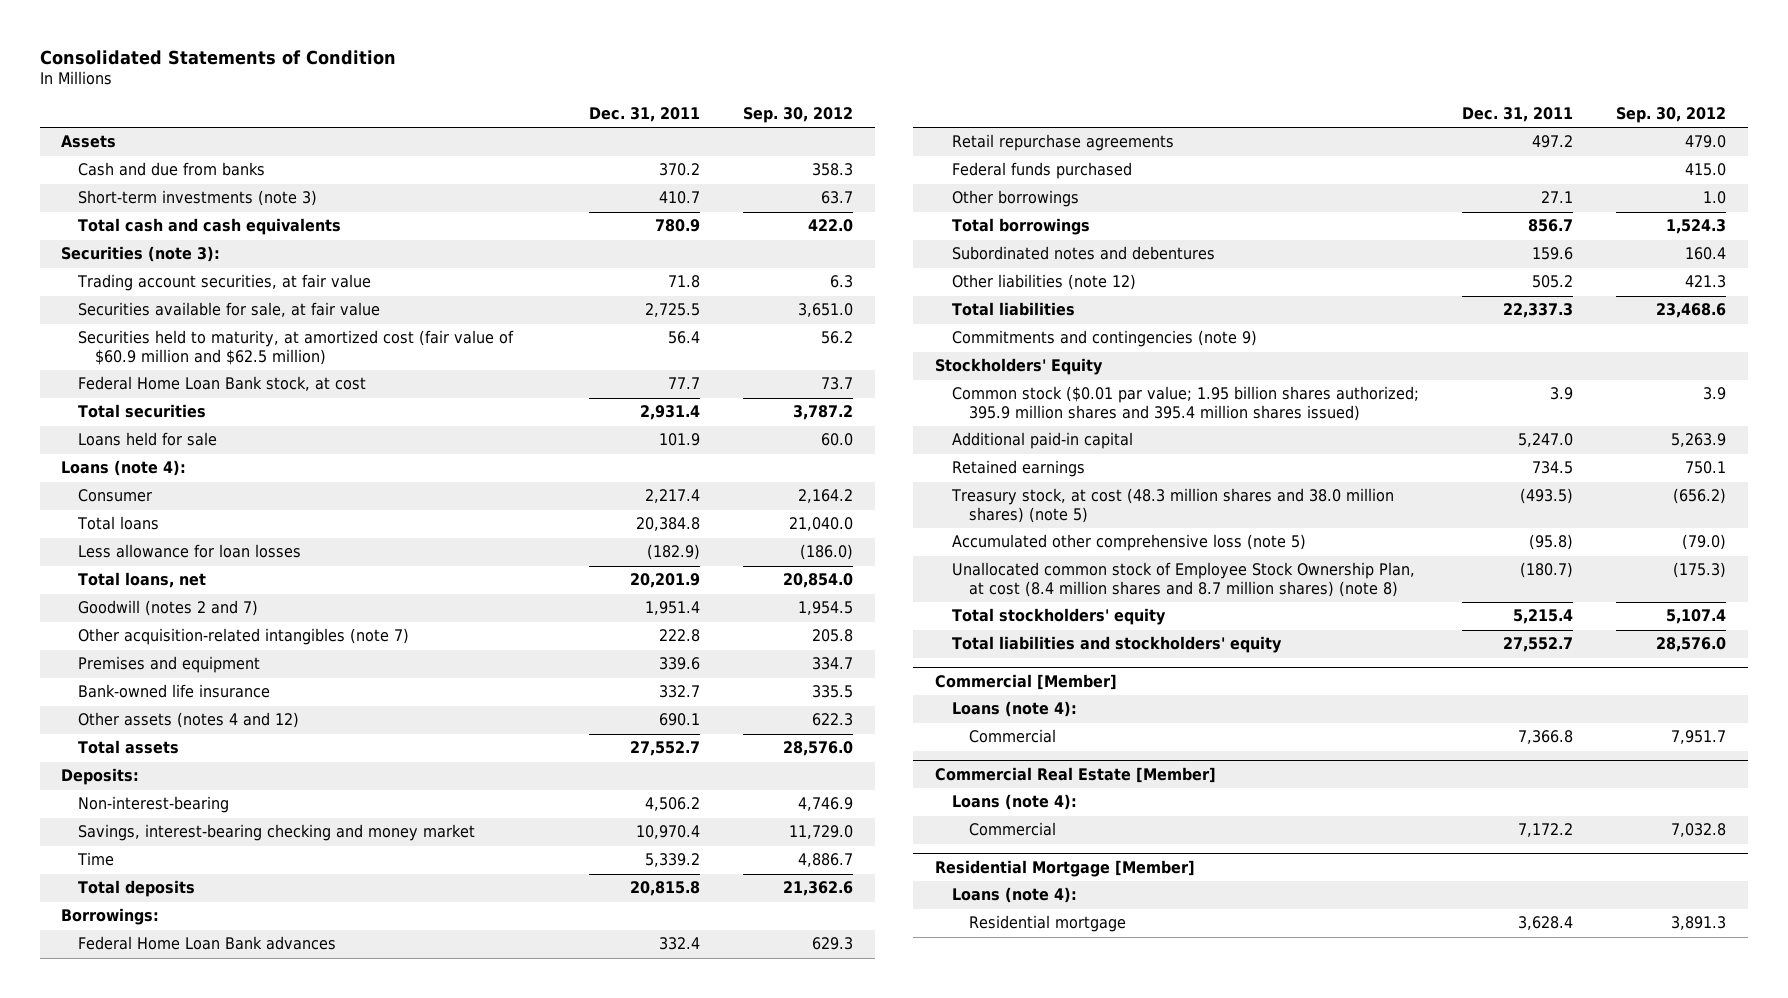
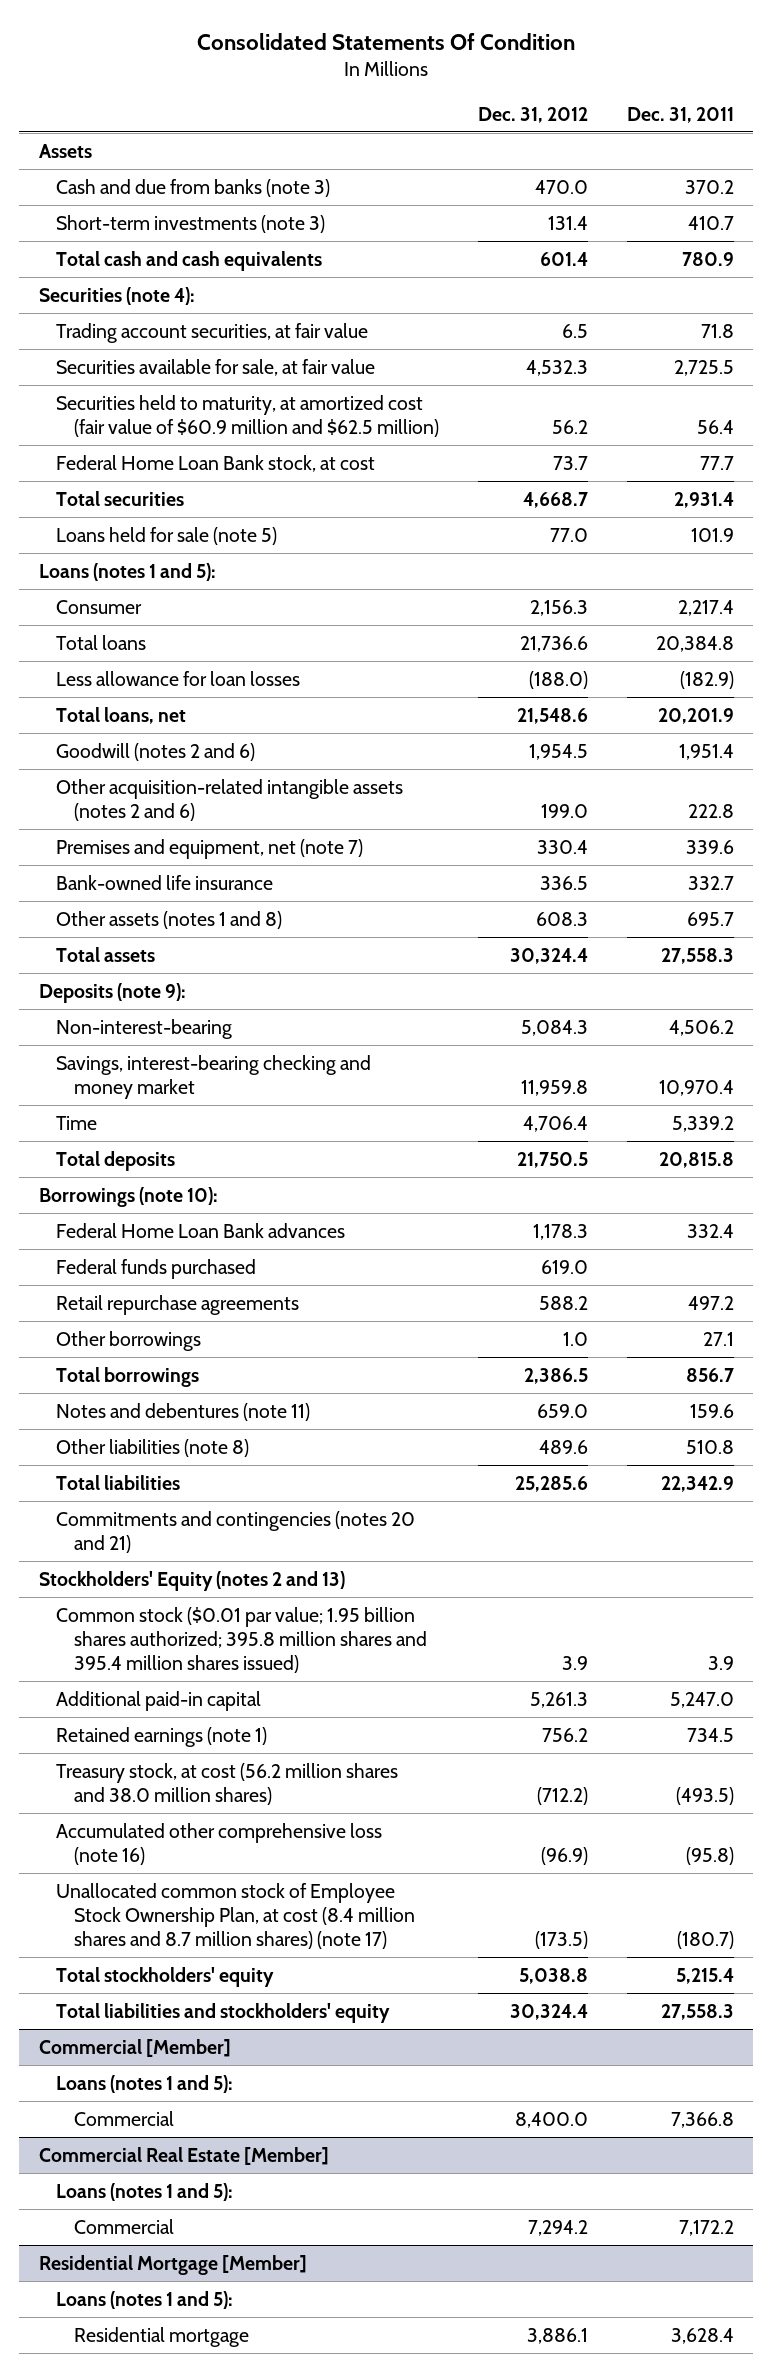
- Consolidated Statements of Condition
+ Consolidated Statements Of Condition
- | Dec. 31, 2011 | Sep. 30, 2012
+ | Dec. 31, 2012 | Dec. 31, 2011
- Cash and due from banks | 370.2 | 358.3
+ Cash and due from banks (note 3) | 470.0 | 370.2
- Securities (note 3):
+ Securities (note 4):
- Loans held for sale | 101.9 | 60.0
- Loans (note 4):
+ Loans held for sale (note 5) | 77.0 | 101.9
+ Loans (notes 1 and 5):
- Goodwill (notes 2 and 7) | 1,951.4 | 1,954.5
- Other acquisition-related intangibles (note 7) | 222.8 | 205.8
- Premises and equipment | 339.6 | 334.7
+ Goodwill (notes 2 and 6) | 1,954.5 | 1,951.4
+ Other acquisition-related intangible assets (notes 2 and 6) | 199.0 | 222.8
+ Premises and equipment, net (note 7) | 330.4 | 339.6
- Other assets (notes 4 and 12) | 690.1 | 622.3
- Total assets | 27,552.7 | 28,576.0
- Deposits:
+ Other assets (notes 1 and 8) | 608.3 | 695.7
+ Total assets | 30,324.4 | 27,558.3
+ Deposits (note 9):
- Borrowings:
+ Borrowings (note 10):
moved down: Retail repurchase agreements | 588.2 | 497.2
- Subordinated notes and debentures | 159.6 | 160.4
- Other liabilities (note 12) | 505.2 | 421.3
- Total liabilities | 22,337.3 | 23,468.6
- Commitments and contingencies (note 9)
- Stockholders' Equity
- Common stock ($0.01 par value; 1.95 billion shares authorized; 395.9 million shares and 395.4 million shares issued) | 3.9 | 3.9
+ Notes and debentures (note 11) | 659.0 | 159.6
+ Other liabilities (note 8) | 489.6 | 510.8
+ Total liabilities | 25,285.6 | 22,342.9
+ Commitments and contingencies (notes 20 and 21)
+ Stockholders' Equity (notes 2 and 13)
+ Common stock ($0.01 par value; 1.95 billion shares authorized; 395.8 million shares and 395.4 million shares issued) | 3.9 | 3.9
- Retained earnings | 734.5 | 750.1
- Treasury stock, at cost (48.3 million shares and 38.0 million shares) (note 5) | (493.5) | (656.2)
- Accumulated other comprehensive loss (note 5) | (95.8) | (79.0)
- Unallocated common stock of Employee Stock Ownership Plan, at cost (8.4 million shares and 8.7 million shares) (note 8) | (180.7) | (175.3)
+ Retained earnings (note 1) | 756.2 | 734.5
+ Treasury stock, at cost (56.2 million shares and 38.0 million shares) | (712.2) | (493.5)
+ Accumulated other comprehensive loss (note 16) | (96.9) | (95.8)
+ Unallocated common stock of Employee Stock Ownership Plan, at cost (8.4 million shares and 8.7 million shares) (note 17) | (173.5) | (180.7)
- Total liabilities and stockholders' equity | 27,552.7 | 28,576.0
+ Total liabilities and stockholders' equity | 30,324.4 | 27,558.3
@ Commercial [Member]
- Loans (note 4):
+ Loans (notes 1 and 5):
@ Commercial Real Estate [Member]
- Loans (note 4):
+ Loans (notes 1 and 5):
@ Residential Mortgage [Member]
- Loans (note 4):
+ Loans (notes 1 and 5):

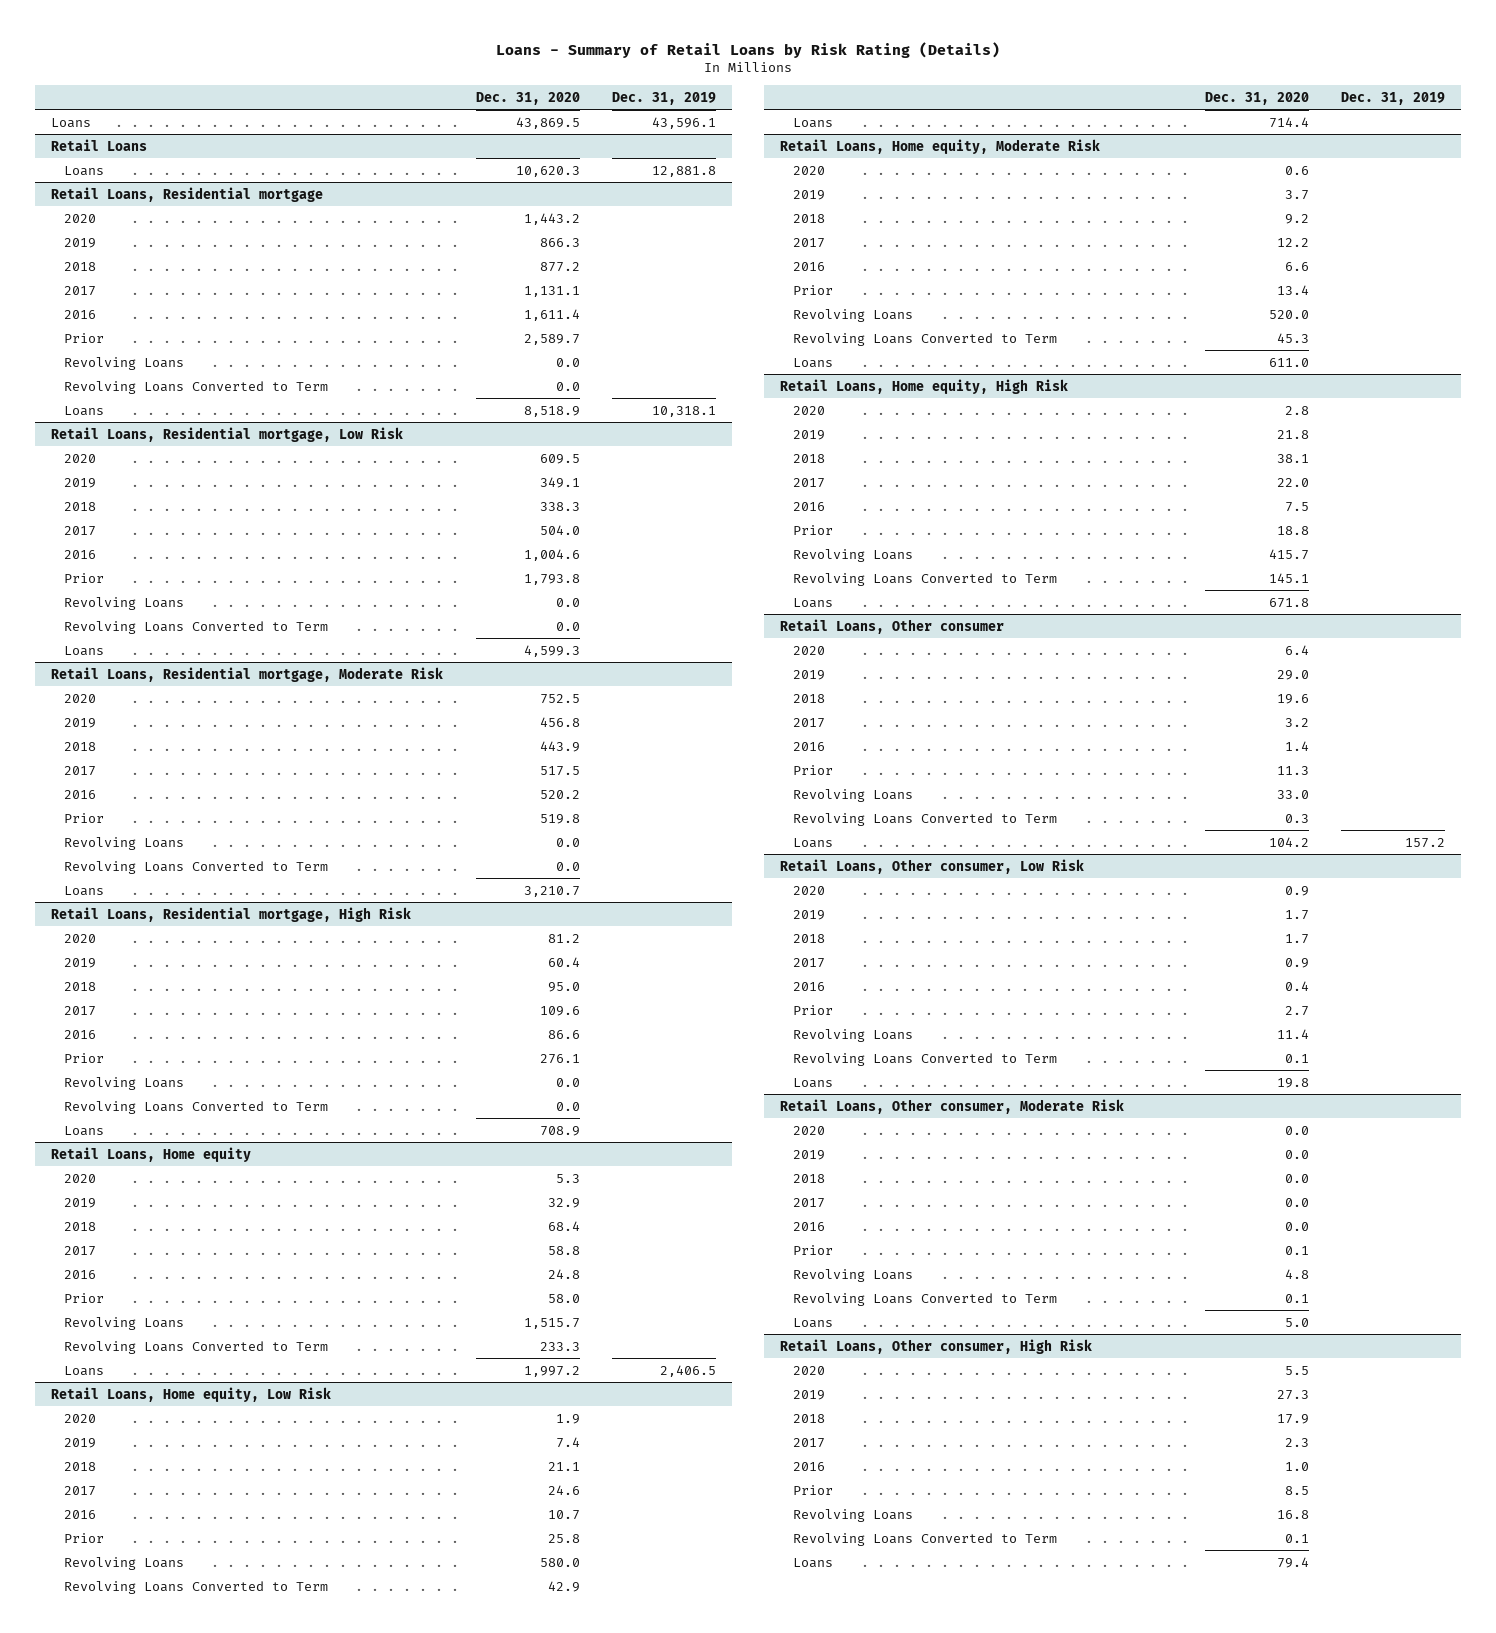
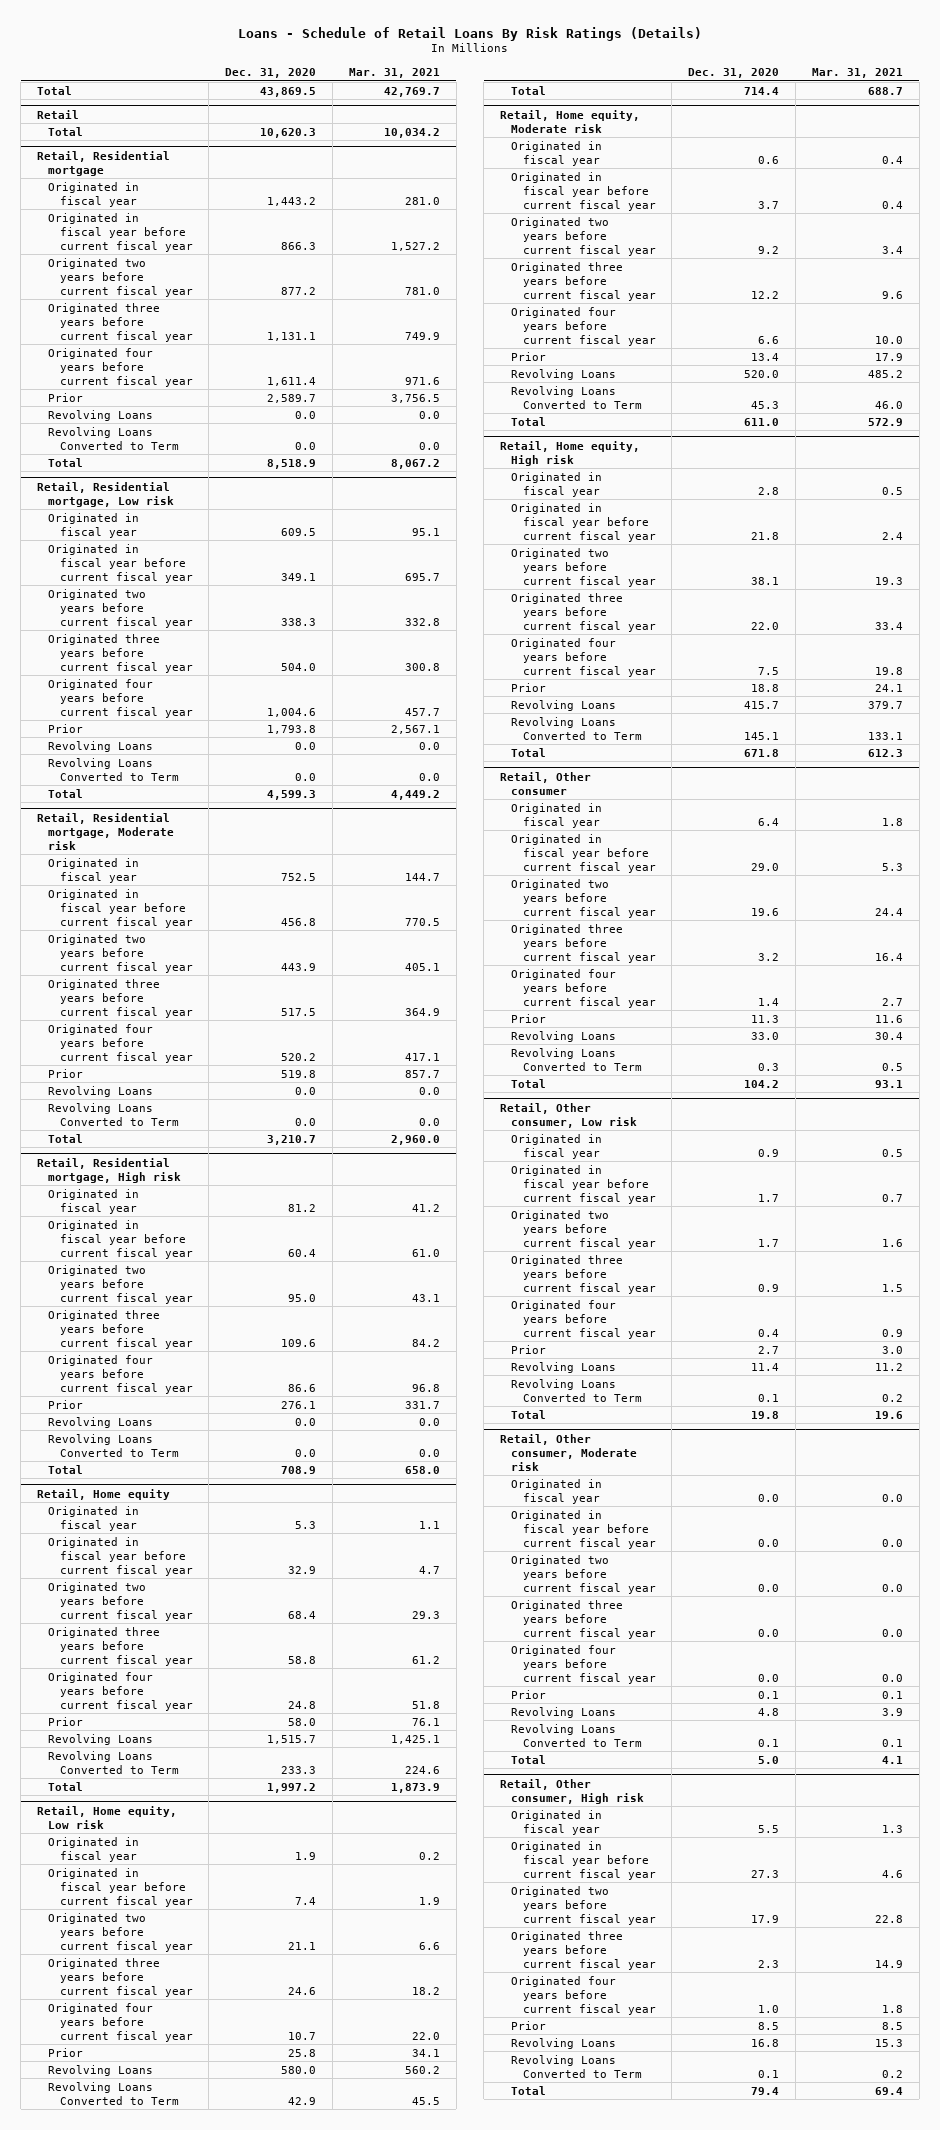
- Loans - Summary of Retail Loans by Risk Rating (Details)
+ Loans - Schedule of Retail Loans By Risk Ratings (Details)
- | Dec. 31, 2020 | Dec. 31, 2019
+ | Dec. 31, 2020 | Mar. 31, 2021
- Loans | 43,869.5 | 43,596.1
- Retail Loans
- Loans | 10,620.3 | 12,881.8
- Retail Loans, Residential mortgage
- 2020 | 1,443.2 |
- 2019 | 866.3 |
- 2018 | 877.2 |
- 2017 | 1,131.1 |
- 2016 | 1,611.4 |
+ Total | 43,869.5 | 42,769.7
+ Retail
+ Total | 10,620.3 | 10,034.2
+ Retail, Residential mortgage
+ Originated in fiscal year | 1,443.2 | 281.0
+ Originated in fiscal year before current fiscal year | 866.3 | 1,527.2
+ Originated two years before current fiscal year | 877.2 | 781.0
+ Originated three years before current fiscal year | 1,131.1 | 749.9
+ Originated four years before current fiscal year | 1,611.4 | 971.6
- Loans | 8,518.9 | 10,318.1
- Retail Loans, Residential mortgage, Low Risk
- 2020 | 609.5 |
- 2019 | 349.1 |
- 2018 | 338.3 |
- 2017 | 504.0 |
- 2016 | 1,004.6 |
+ Total | 8,518.9 | 8,067.2
+ Retail, Residential mortgage, Low risk
+ Originated in fiscal year | 609.5 | 95.1
+ Originated in fiscal year before current fiscal year | 349.1 | 695.7
+ Originated two years before current fiscal year | 338.3 | 332.8
+ Originated three years before current fiscal year | 504.0 | 300.8
+ Originated four years before current fiscal year | 1,004.6 | 457.7
- Loans | 4,599.3 |
- Retail Loans, Residential mortgage, Moderate Risk
- 2020 | 752.5 |
- 2019 | 456.8 |
- 2018 | 443.9 |
- 2017 | 517.5 |
- 2016 | 520.2 |
+ Total | 4,599.3 | 4,449.2
+ Retail, Residential mortgage, Moderate risk
+ Originated in fiscal year | 752.5 | 144.7
+ Originated in fiscal year before current fiscal year | 456.8 | 770.5
+ Originated two years before current fiscal year | 443.9 | 405.1
+ Originated three years before current fiscal year | 517.5 | 364.9
+ Originated four years before current fiscal year | 520.2 | 417.1
- Loans | 3,210.7 |
- Retail Loans, Residential mortgage, High Risk
- 2020 | 81.2 |
- 2019 | 60.4 |
- 2018 | 95.0 |
- 2017 | 109.6 |
- 2016 | 86.6 |
+ Total | 3,210.7 | 2,960.0
+ Retail, Residential mortgage, High risk
+ Originated in fiscal year | 81.2 | 41.2
+ Originated in fiscal year before current fiscal year | 60.4 | 61.0
+ Originated two years before current fiscal year | 95.0 | 43.1
+ Originated three years before current fiscal year | 109.6 | 84.2
+ Originated four years before current fiscal year | 86.6 | 96.8
- Loans | 708.9 |
- Retail Loans, Home equity
- 2020 | 5.3 |
- 2019 | 32.9 |
- 2018 | 68.4 |
- 2017 | 58.8 |
- 2016 | 24.8 |
+ Total | 708.9 | 658.0
+ Retail, Home equity
+ Originated in fiscal year | 5.3 | 1.1
+ Originated in fiscal year before current fiscal year | 32.9 | 4.7
+ Originated two years before current fiscal year | 68.4 | 29.3
+ Originated three years before current fiscal year | 58.8 | 61.2
+ Originated four years before current fiscal year | 24.8 | 51.8
- Loans | 1,997.2 | 2,406.5
- Retail Loans, Home equity, Low Risk
- 2020 | 1.9 |
- 2019 | 7.4 |
- 2018 | 21.1 |
- 2017 | 24.6 |
- 2016 | 10.7 |
+ Total | 1,997.2 | 1,873.9
+ Retail, Home equity, Low risk
+ Originated in fiscal year | 1.9 | 0.2
+ Originated in fiscal year before current fiscal year | 7.4 | 1.9
+ Originated two years before current fiscal year | 21.1 | 6.6
+ Originated three years before current fiscal year | 24.6 | 18.2
+ Originated four years before current fiscal year | 10.7 | 22.0
- Loans | 714.4 |
- Retail Loans, Home equity, Moderate Risk
- 2020 | 0.6 |
- 2019 | 3.7 |
- 2018 | 9.2 |
- 2017 | 12.2 |
- 2016 | 6.6 |
+ Total | 714.4 | 688.7
+ Retail, Home equity, Moderate risk
+ Originated in fiscal year | 0.6 | 0.4
+ Originated in fiscal year before current fiscal year | 3.7 | 0.4
+ Originated two years before current fiscal year | 9.2 | 3.4
+ Originated three years before current fiscal year | 12.2 | 9.6
+ Originated four years before current fiscal year | 6.6 | 10.0
- Loans | 611.0 |
- Retail Loans, Home equity, High Risk
- 2020 | 2.8 |
- 2019 | 21.8 |
- 2018 | 38.1 |
- 2017 | 22.0 |
- 2016 | 7.5 |
+ Total | 611.0 | 572.9
+ Retail, Home equity, High risk
+ Originated in fiscal year | 2.8 | 0.5
+ Originated in fiscal year before current fiscal year | 21.8 | 2.4
+ Originated two years before current fiscal year | 38.1 | 19.3
+ Originated three years before current fiscal year | 22.0 | 33.4
+ Originated four years before current fiscal year | 7.5 | 19.8
- Loans | 671.8 |
- Retail Loans, Other consumer
- 2020 | 6.4 |
- 2019 | 29.0 |
- 2018 | 19.6 |
- 2017 | 3.2 |
- 2016 | 1.4 |
+ Total | 671.8 | 612.3
+ Retail, Other consumer
+ Originated in fiscal year | 6.4 | 1.8
+ Originated in fiscal year before current fiscal year | 29.0 | 5.3
+ Originated two years before current fiscal year | 19.6 | 24.4
+ Originated three years before current fiscal year | 3.2 | 16.4
+ Originated four years before current fiscal year | 1.4 | 2.7
- Loans | 104.2 | 157.2
- Retail Loans, Other consumer, Low Risk
- 2020 | 0.9 |
- 2019 | 1.7 |
- 2018 | 1.7 |
- 2017 | 0.9 |
- 2016 | 0.4 |
+ Total | 104.2 | 93.1
+ Retail, Other consumer, Low risk
+ Originated in fiscal year | 0.9 | 0.5
+ Originated in fiscal year before current fiscal year | 1.7 | 0.7
+ Originated two years before current fiscal year | 1.7 | 1.6
+ Originated three years before current fiscal year | 0.9 | 1.5
+ Originated four years before current fiscal year | 0.4 | 0.9
- Loans | 19.8 |
- Retail Loans, Other consumer, Moderate Risk
- 2020 | 0.0 |
- 2019 | 0.0 |
- 2018 | 0.0 |
- 2017 | 0.0 |
- 2016 | 0.0 |
+ Total | 19.8 | 19.6
+ Retail, Other consumer, Moderate risk
+ Originated in fiscal year | 0.0 | 0.0
+ Originated in fiscal year before current fiscal year | 0.0 | 0.0
+ Originated two years before current fiscal year | 0.0 | 0.0
+ Originated three years before current fiscal year | 0.0 | 0.0
+ Originated four years before current fiscal year | 0.0 | 0.0
- Loans | 5.0 |
- Retail Loans, Other consumer, High Risk
- 2020 | 5.5 |
- 2019 | 27.3 |
- 2018 | 17.9 |
- 2017 | 2.3 |
- 2016 | 1.0 |
+ Total | 5.0 | 4.1
+ Retail, Other consumer, High risk
+ Originated in fiscal year | 5.5 | 1.3
+ Originated in fiscal year before current fiscal year | 27.3 | 4.6
+ Originated two years before current fiscal year | 17.9 | 22.8
+ Originated three years before current fiscal year | 2.3 | 14.9
+ Originated four years before current fiscal year | 1.0 | 1.8
- Loans | 79.4 |
+ Total | 79.4 | 69.4

